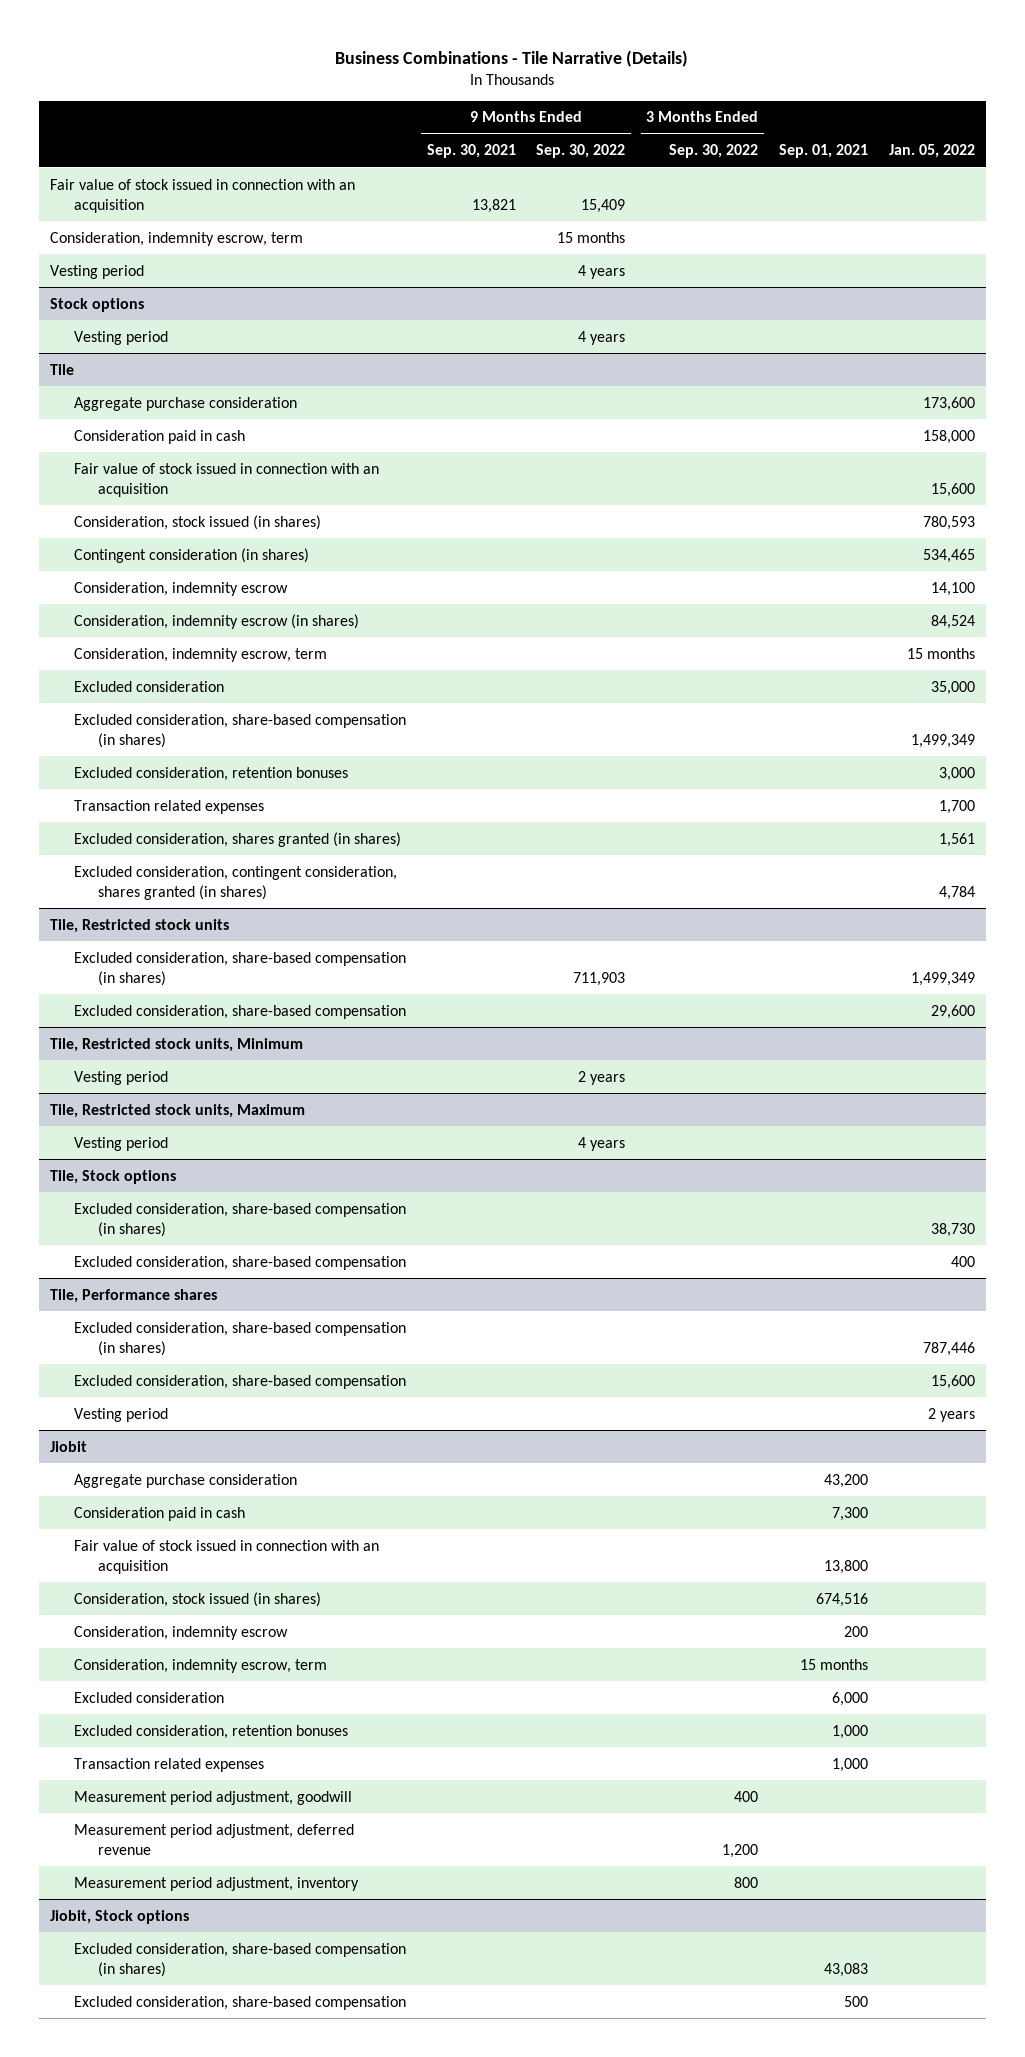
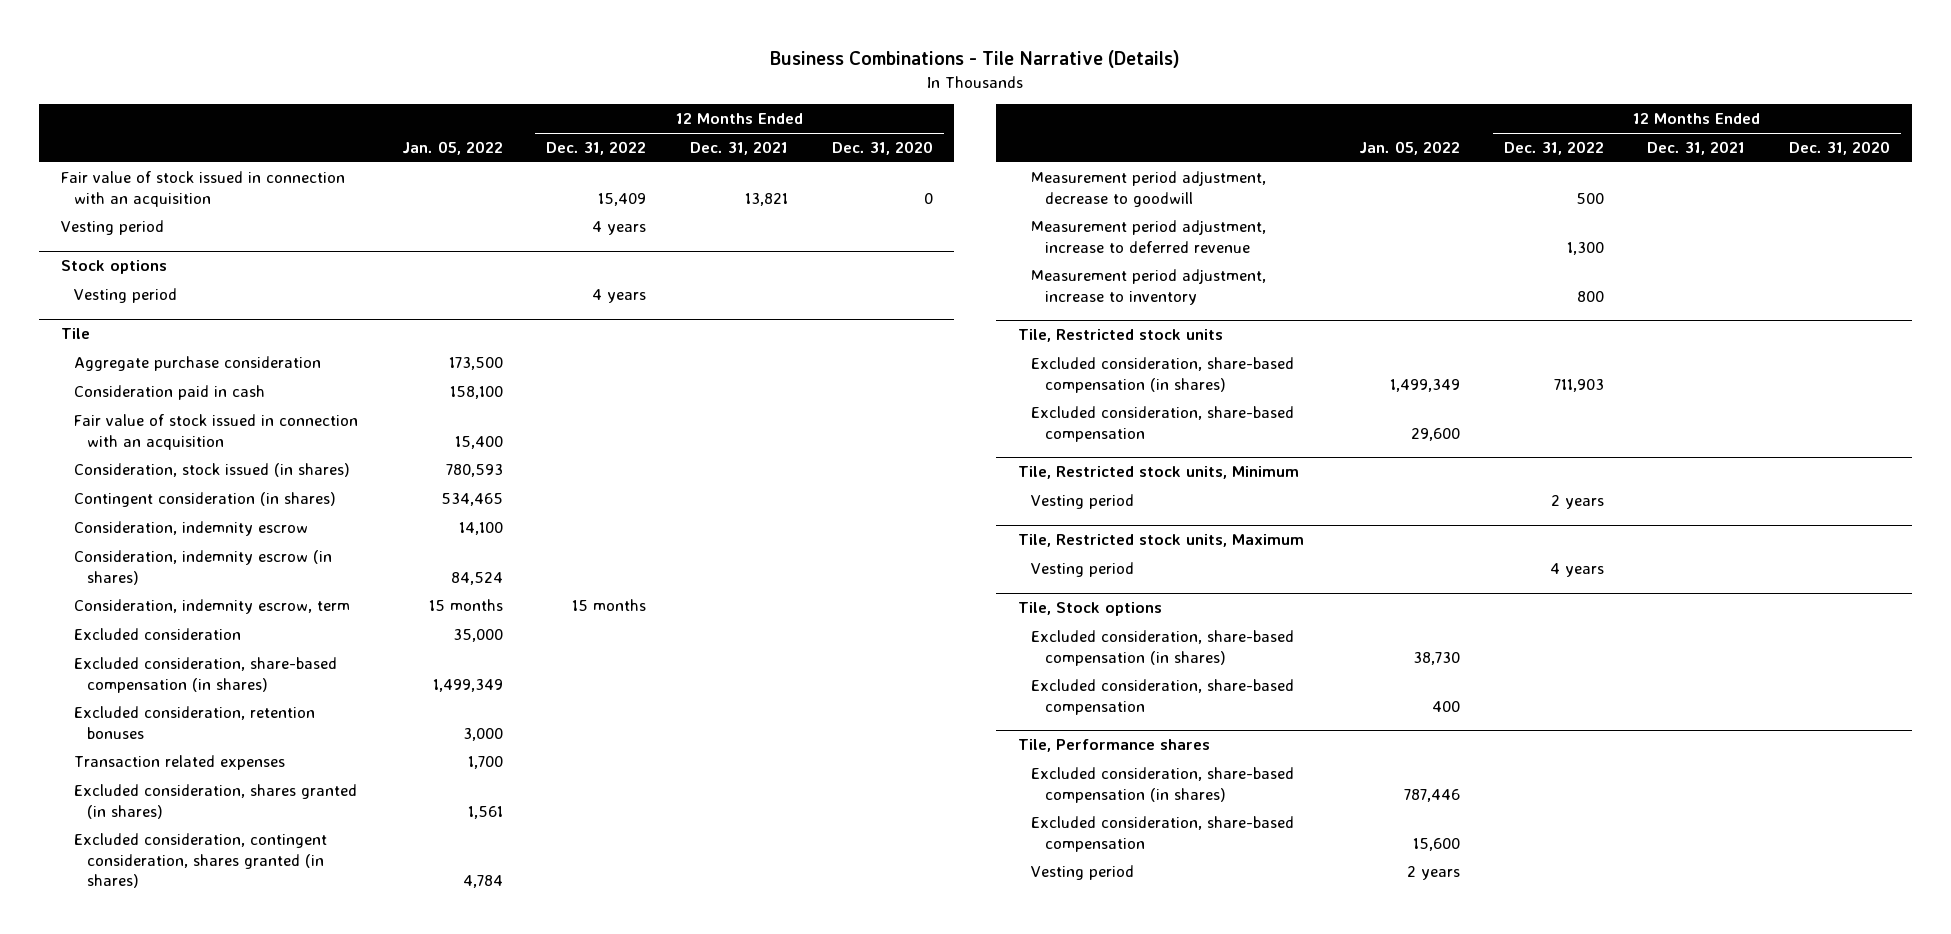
- | 9 Months Ended Sep. 30, 2021 | 9 Months Ended Sep. 30, 2022 | 3 Months Ended Sep. 30, 2022 | Sep. 01, 2021 | Jan. 05, 2022
+ | Jan. 05, 2022 | 12 Months Ended Dec. 31, 2022 | 12 Months Ended Dec. 31, 2021 | 12 Months Ended Dec. 31, 2020
- Consideration, indemnity escrow, term | | 15 months | | |
@ Tile
- Aggregate purchase consideration | | | | | 173,600
- Consideration paid in cash | | | | | 158,000
- Fair value of stock issued in connection with an acquisition | | | | | 15,600
+ Aggregate purchase consideration | 173,500 | | |
+ Consideration paid in cash | 158,100 | | |
+ Fair value of stock issued in connection with an acquisition | 15,400 | | |
+ Measurement period adjustment, decrease to goodwill | | 500 | |
+ Measurement period adjustment, increase to deferred revenue | | 1,300 | |
+ Measurement period adjustment, increase to inventory | | 800 | |
- Jiobit
- Aggregate purchase consideration | | | | 43,200 |
- Consideration paid in cash | | | | 7,300 |
- Fair value of stock issued in connection with an acquisition | | | | 13,800 |
- Consideration, stock issued (in shares) | | | | 674,516 |
- Consideration, indemnity escrow | | | | 200 |
- Consideration, indemnity escrow, term | | | | 15 months |
- Excluded consideration | | | | 6,000 |
- Excluded consideration, retention bonuses | | | | 1,000 |
- Transaction related expenses | | | | 1,000 |
- Measurement period adjustment, goodwill | | | 400 | |
- Measurement period adjustment, deferred revenue | | | 1,200 | |
- Measurement period adjustment, inventory | | | 800 | |
- Jiobit, Stock options
- Excluded consideration, share-based compensation (in shares) | | | | 43,083 |
- Excluded consideration, share-based compensation | | | | 500 |

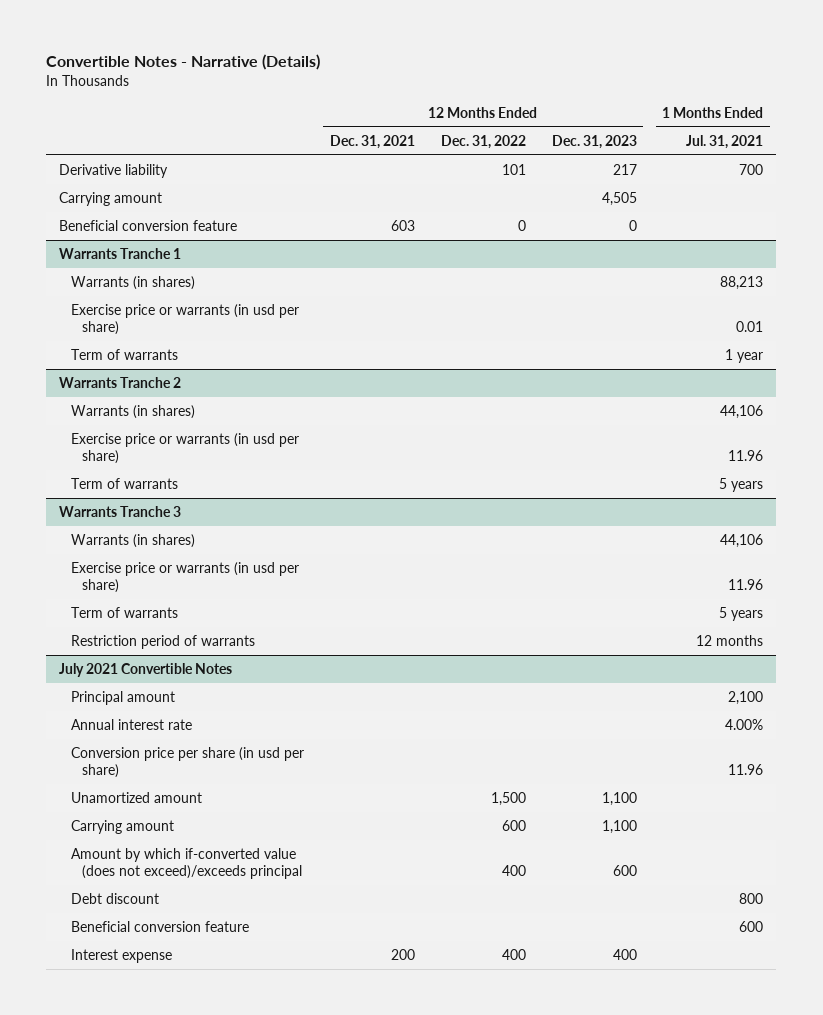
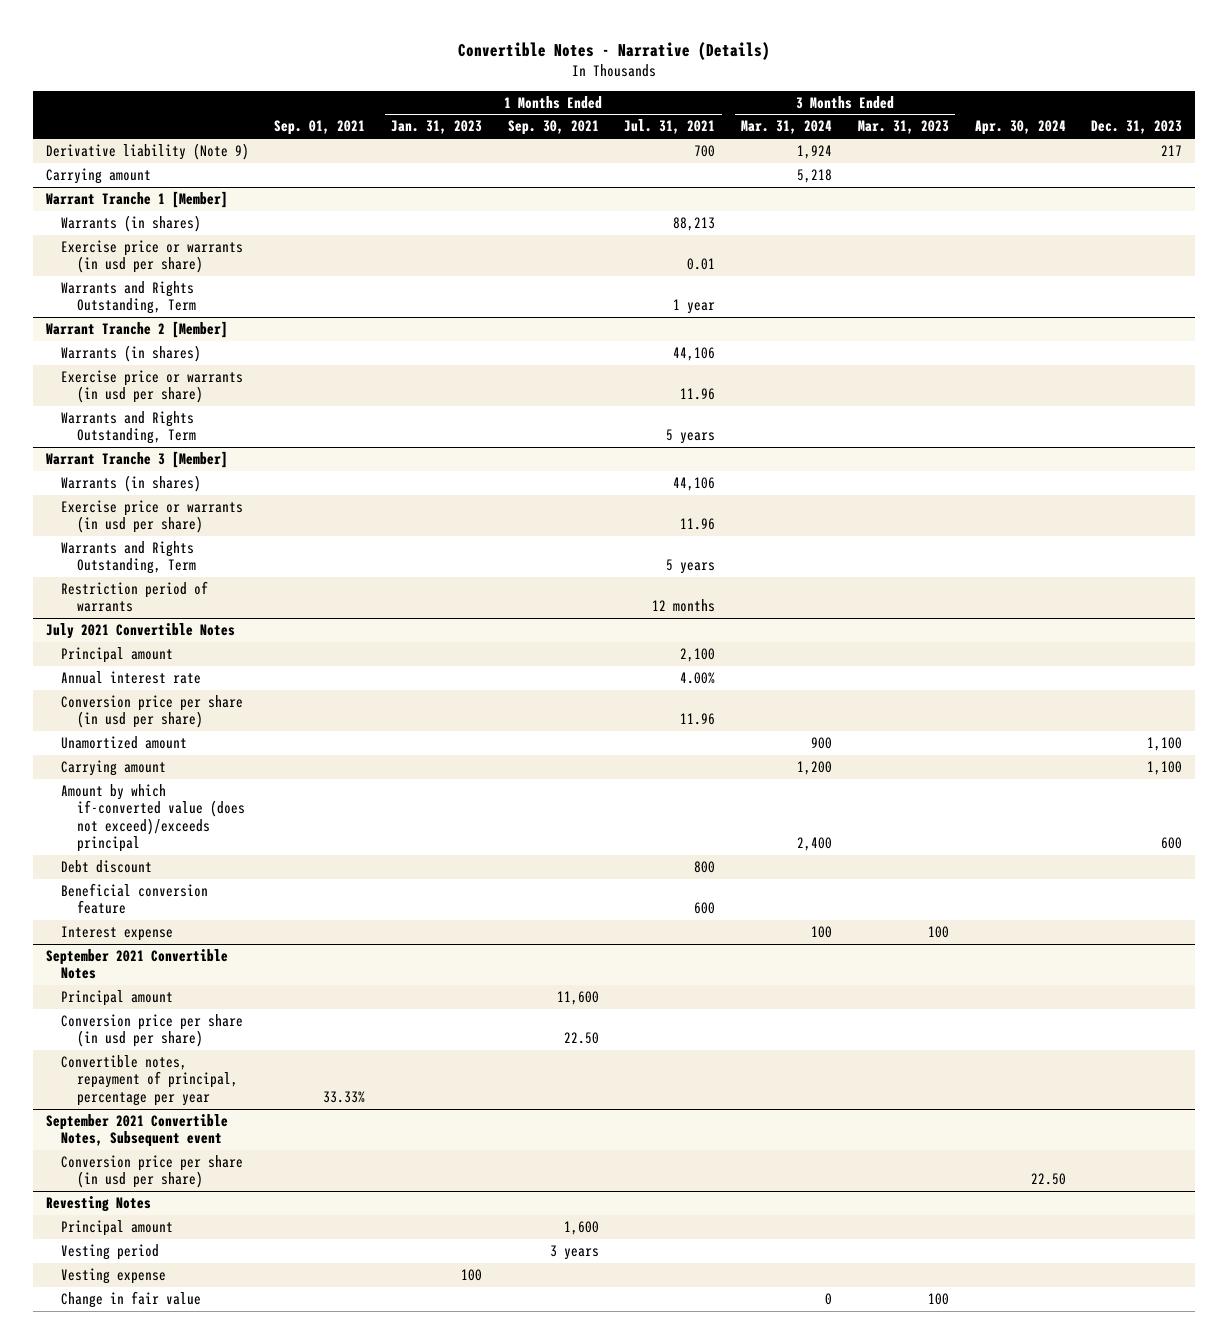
- | 12 Months Ended Dec. 31, 2021 | 12 Months Ended Dec. 31, 2022 | 12 Months Ended Dec. 31, 2023 | 1 Months Ended Jul. 31, 2021
+ | Sep. 01, 2021 | 1 Months Ended Jan. 31, 2023 | 1 Months Ended Sep. 30, 2021 | 1 Months Ended Jul. 31, 2021 | 3 Months Ended Mar. 31, 2024 | 3 Months Ended Mar. 31, 2023 | Apr. 30, 2024 | Dec. 31, 2023
- Derivative liability | | 101 | 217 | 700
+ Derivative liability (Note 9) | | | | 700 | 1,924 | | | 217
- Beneficial conversion feature | 603 | 0 | 0 |
- Warrants Tranche 1
+ Warrant Tranche 1 [Member]
- Term of warrants | | | | 1 year
- Warrants Tranche 2
+ Warrants and Rights Outstanding, Term | | | | 1 year | | | |
+ Warrant Tranche 2 [Member]
- Term of warrants | | | | 5 years
- Warrants Tranche 3
+ Warrants and Rights Outstanding, Term | | | | 5 years | | | |
+ Warrant Tranche 3 [Member]
- Term of warrants | | | | 5 years
+ Warrants and Rights Outstanding, Term | | | | 5 years | | | |
+ September 2021 Convertible Notes
+ Principal amount | | | 11,600 | | | | |
+ Conversion price per share (in usd per share) | | | 22.50 | | | | |
+ Convertible notes, repayment of principal, percentage per year | 33.33% | | | | | | |
+ September 2021 Convertible Notes, Subsequent event
+ Conversion price per share (in usd per share) | | | | | | | 22.50 |
+ Revesting Notes
+ Principal amount | | | 1,600 | | | | |
+ Vesting period | | | 3 years | | | | |
+ Vesting expense | | 100 | | | | | |
+ Change in fair value | | | | | 0 | 100 | |

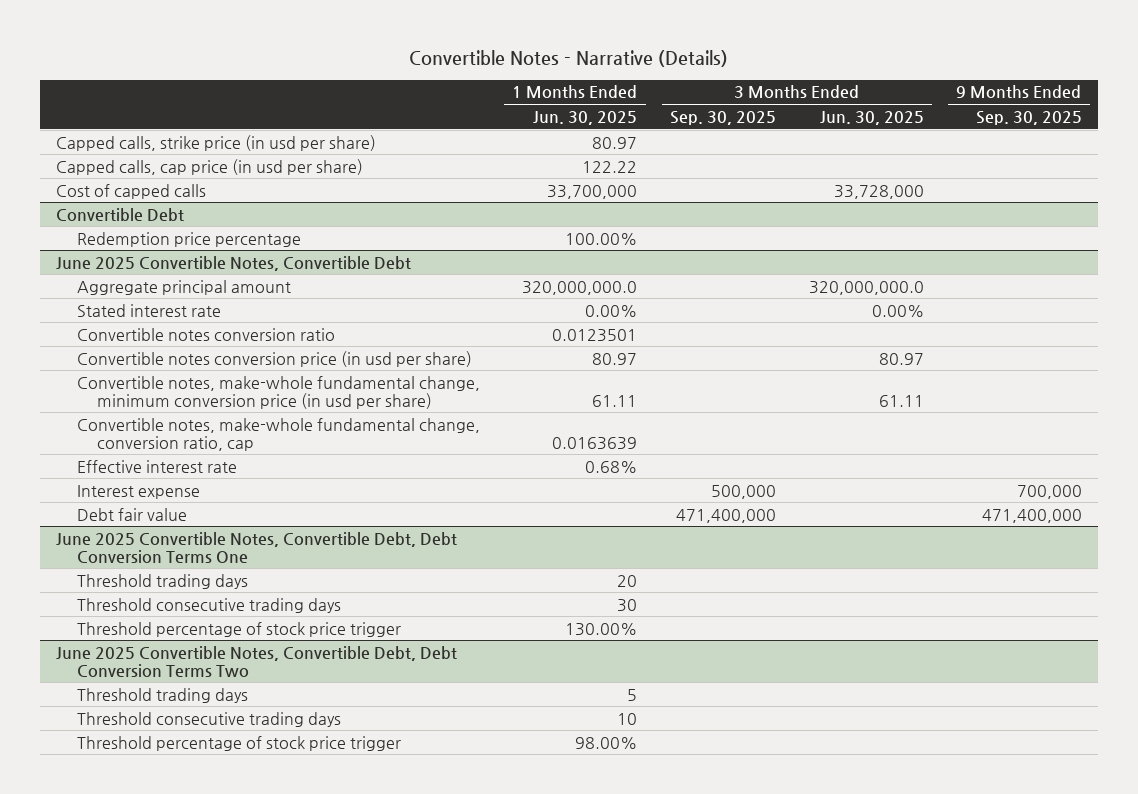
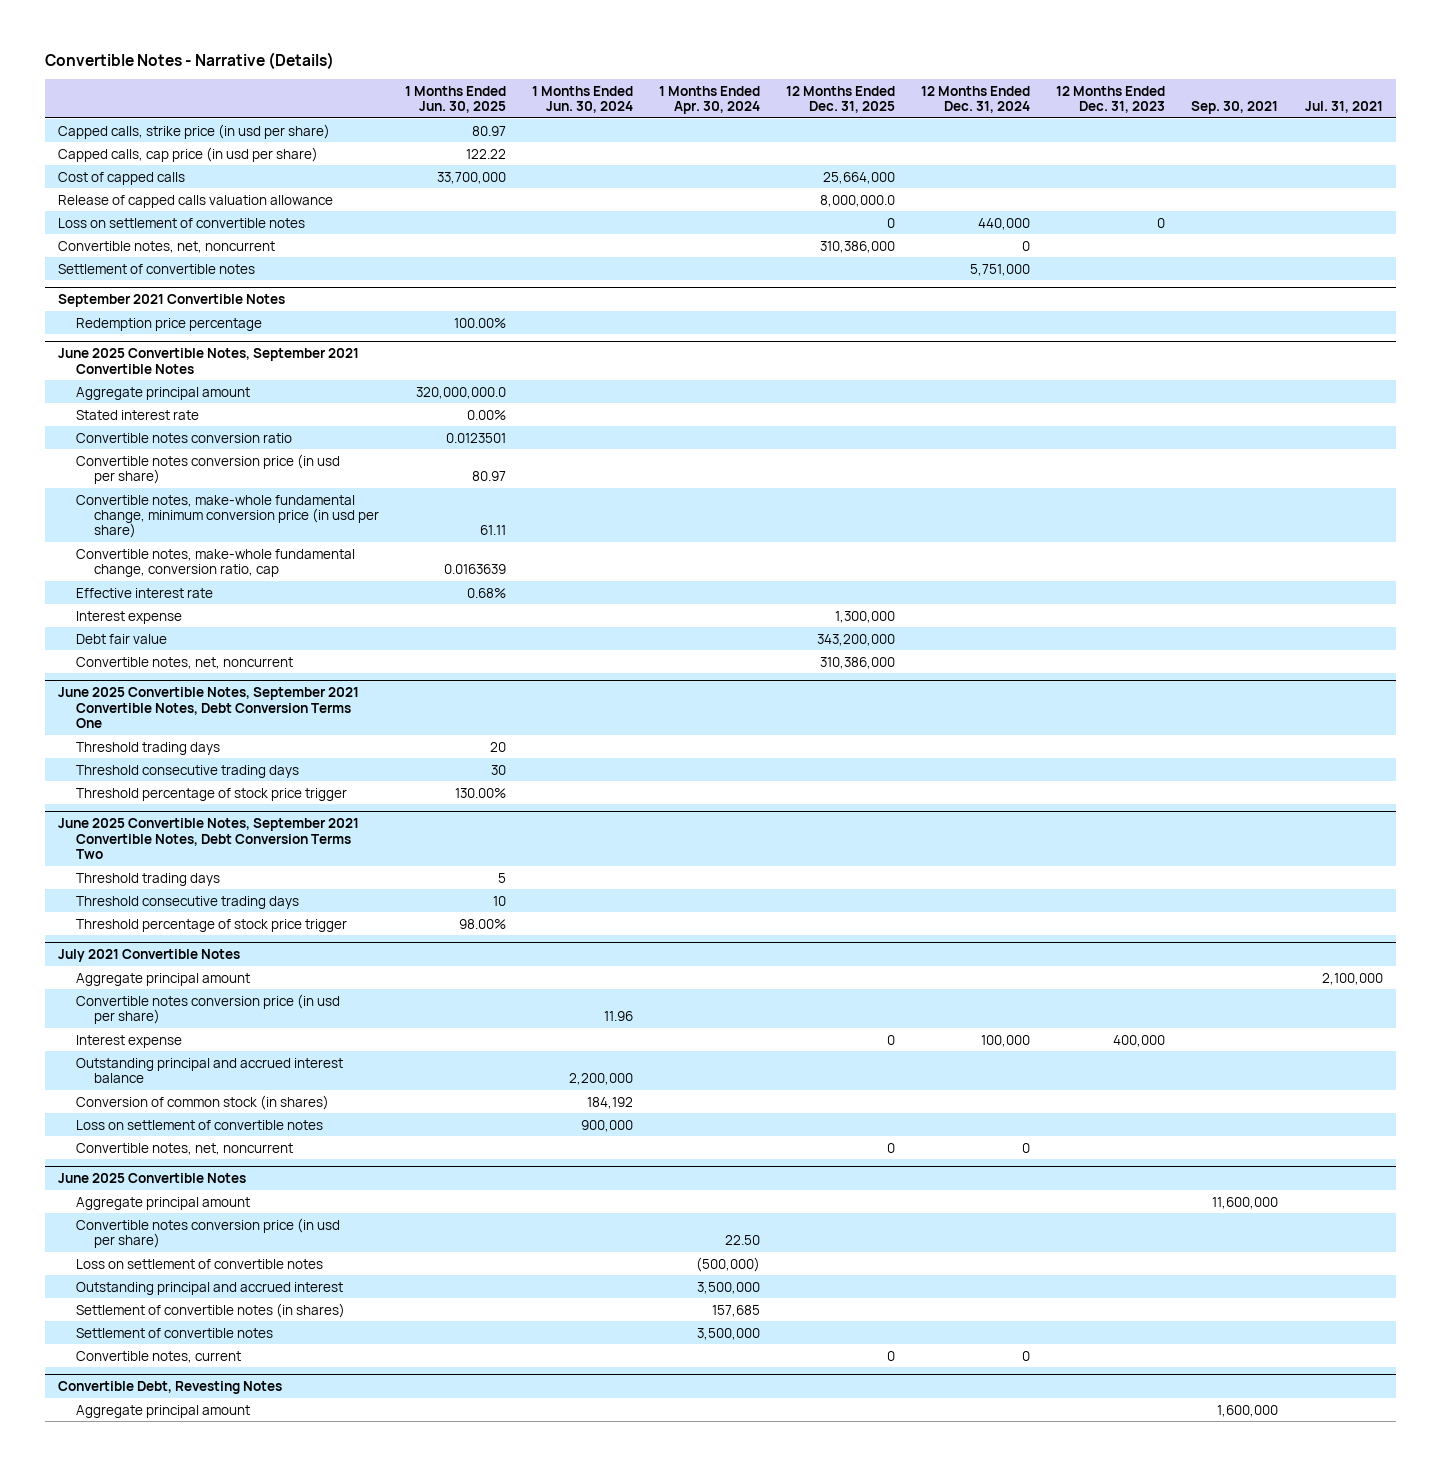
- | 1 Months Ended Jun. 30, 2025 | 3 Months Ended Sep. 30, 2025 | 3 Months Ended Jun. 30, 2025 | 9 Months Ended Sep. 30, 2025
+ | 1 Months Ended Jun. 30, 2025 | 1 Months Ended Jun. 30, 2024 | 1 Months Ended Apr. 30, 2024 | 12 Months Ended Dec. 31, 2025 | 12 Months Ended Dec. 31, 2024 | 12 Months Ended Dec. 31, 2023 | Sep. 30, 2021 | Jul. 31, 2021
- Convertible Debt
+ Release of capped calls valuation allowance | | | | 8,000,000.0 | | | |
+ Loss on settlement of convertible notes | | | | 0 | 440,000 | 0 | |
+ Convertible notes, net, noncurrent | | | | 310,386,000 | 0 | | |
+ Settlement of convertible notes | | | | | 5,751,000 | | |
+ September 2021 Convertible Notes
- June 2025 Convertible Notes, Convertible Debt
+ June 2025 Convertible Notes, September 2021 Convertible Notes
- June 2025 Convertible Notes, Convertible Debt, Debt Conversion Terms One
+ Convertible notes, net, noncurrent | | | | 310,386,000 | | | |
+ June 2025 Convertible Notes, September 2021 Convertible Notes, Debt Conversion Terms One
- June 2025 Convertible Notes, Convertible Debt, Debt Conversion Terms Two
+ June 2025 Convertible Notes, September 2021 Convertible Notes, Debt Conversion Terms Two
+ July 2021 Convertible Notes
+ Aggregate principal amount | | | | | | | | 2,100,000
+ Convertible notes conversion price (in usd per share) | | 11.96 | | | | | |
+ Interest expense | | | | 0 | 100,000 | 400,000 | |
+ Outstanding principal and accrued interest balance | | 2,200,000 | | | | | |
+ Conversion of common stock (in shares) | | 184,192 | | | | | |
+ Loss on settlement of convertible notes | | 900,000 | | | | | |
+ Convertible notes, net, noncurrent | | | | 0 | 0 | | |
+ June 2025 Convertible Notes
+ Aggregate principal amount | | | | | | | 11,600,000 |
+ Convertible notes conversion price (in usd per share) | | | 22.50 | | | | |
+ Loss on settlement of convertible notes | | | (500,000) | | | | |
+ Outstanding principal and accrued interest | | | 3,500,000 | | | | |
+ Settlement of convertible notes (in shares) | | | 157,685 | | | | |
+ Settlement of convertible notes | | | 3,500,000 | | | | |
+ Convertible notes, current | | | | 0 | 0 | | |
+ Convertible Debt, Revesting Notes
+ Aggregate principal amount | | | | | | | 1,600,000 |

